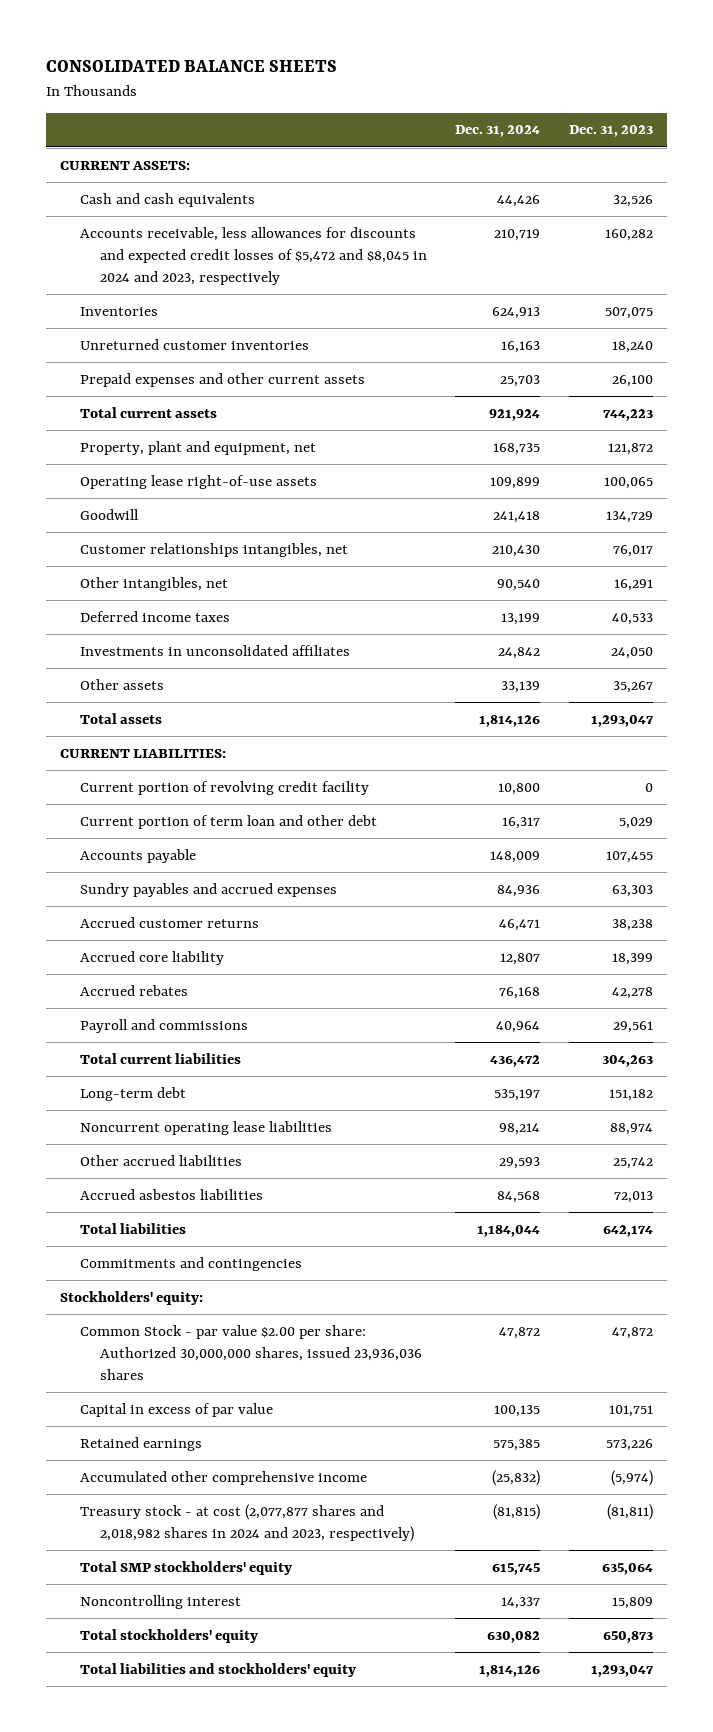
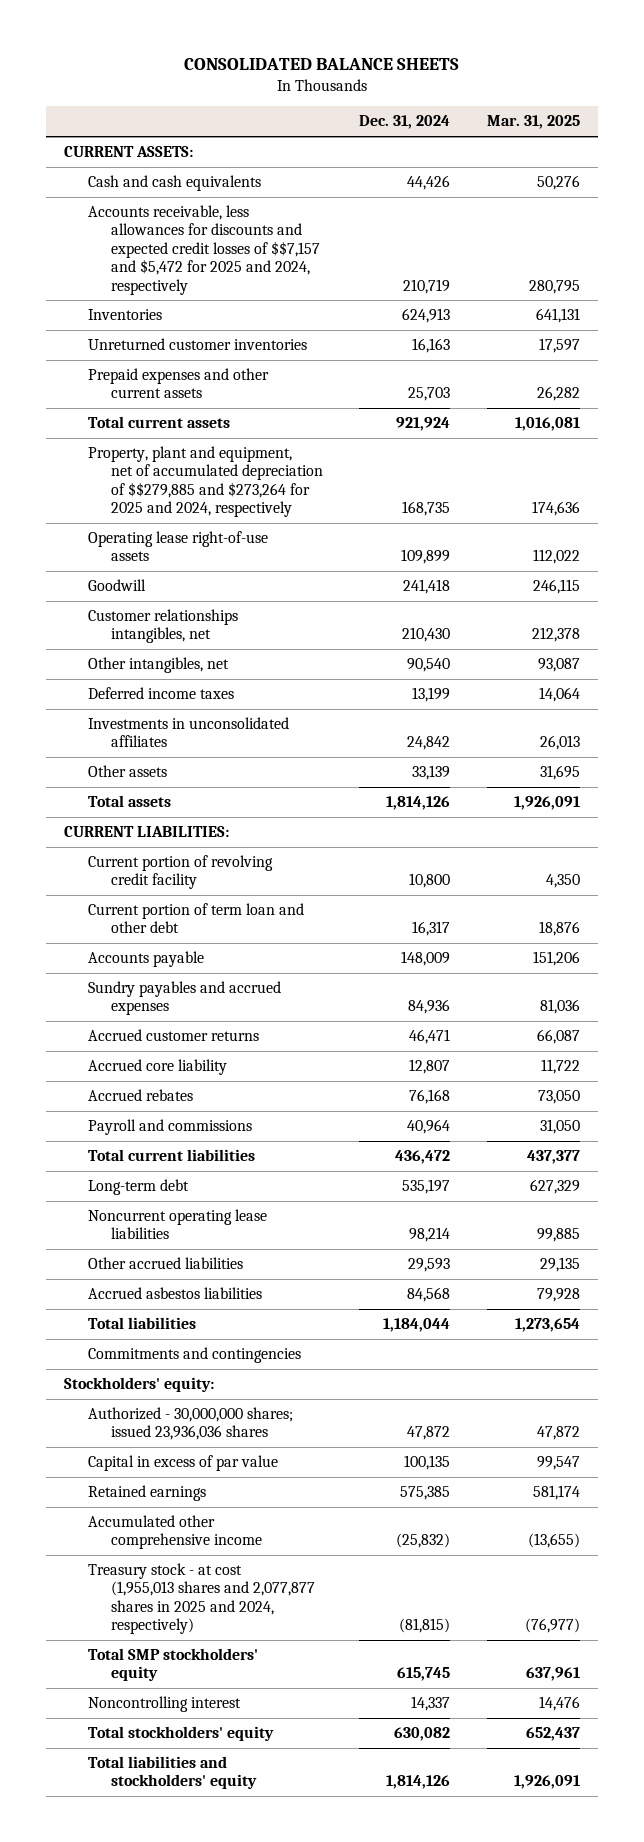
- | Dec. 31, 2024 | Dec. 31, 2023
+ | Dec. 31, 2024 | Mar. 31, 2025
- Accounts receivable, less allowances for discounts and expected credit losses of $5,472 and $8,045 in 2024 and 2023, respectively | 210,719 | 160,282
+ Accounts receivable, less allowances for discounts and expected credit losses of $$7,157 and $5,472 for 2025 and 2024, respectively | 210,719 | 280,795
- Property, plant and equipment, net | 168,735 | 121,872
+ Property, plant and equipment, net of accumulated depreciation of $$279,885 and $273,264 for 2025 and 2024, respectively | 168,735 | 174,636
- Common Stock - par value $2.00 per share: Authorized 30,000,000 shares, issued 23,936,036 shares | 47,872 | 47,872
+ Authorized - 30,000,000 shares; issued 23,936,036 shares | 47,872 | 47,872
- Treasury stock - at cost (2,077,877 shares and 2,018,982 shares in 2024 and 2023, respectively) | (81,815) | (81,811)
+ Treasury stock - at cost (1,955,013 shares and 2,077,877 shares in 2025 and 2024, respectively) | (81,815) | (76,977)

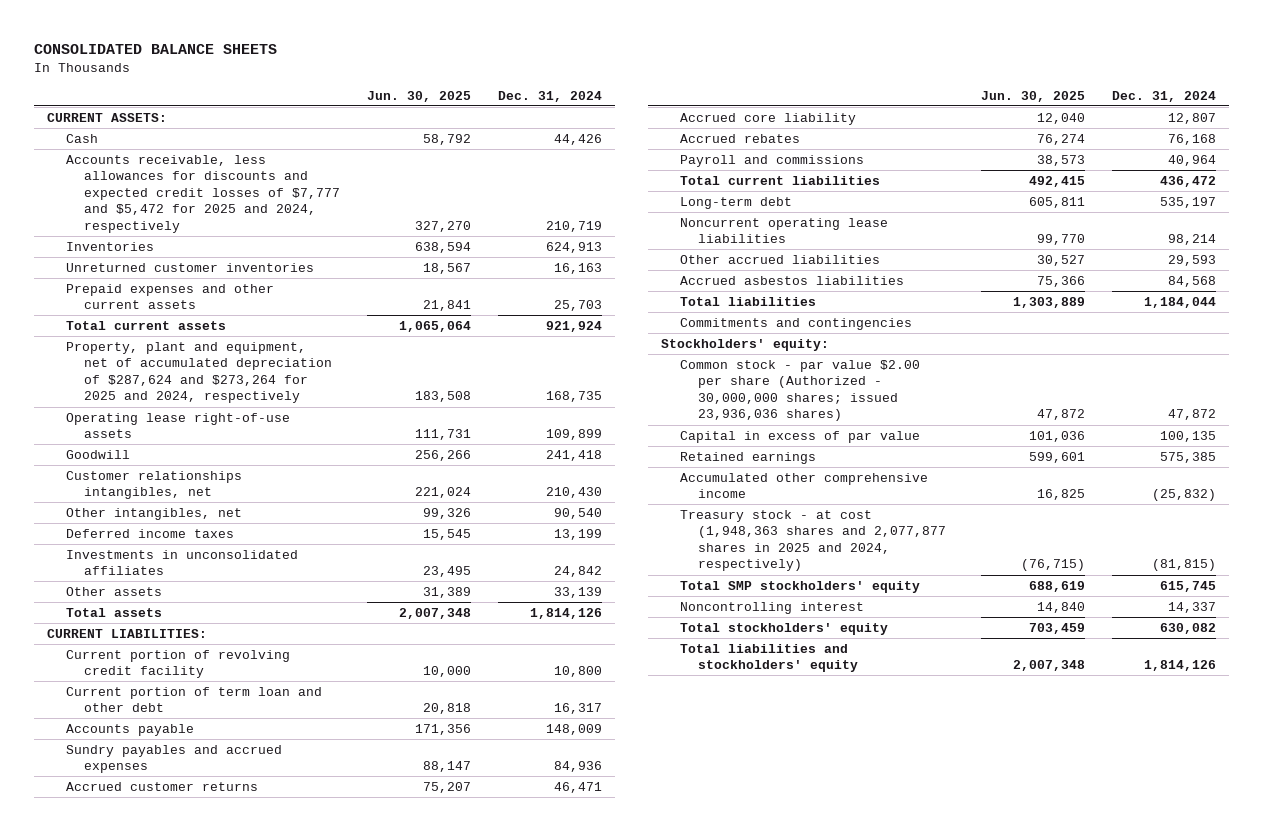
- | Dec. 31, 2024 | Mar. 31, 2025
+ | Jun. 30, 2025 | Dec. 31, 2024
- Cash and cash equivalents | 44,426 | 50,276
- Accounts receivable, less allowances for discounts and expected credit losses of $$7,157 and $5,472 for 2025 and 2024, respectively | 210,719 | 280,795
+ Cash | 58,792 | 44,426
+ Accounts receivable, less allowances for discounts and expected credit losses of $7,777 and $5,472 for 2025 and 2024, respectively | 327,270 | 210,719
- Property, plant and equipment, net of accumulated depreciation of $$279,885 and $273,264 for 2025 and 2024, respectively | 168,735 | 174,636
+ Property, plant and equipment, net of accumulated depreciation of $287,624 and $273,264 for 2025 and 2024, respectively | 183,508 | 168,735
- Authorized - 30,000,000 shares; issued 23,936,036 shares | 47,872 | 47,872
+ Common stock - par value $2.00 per share (Authorized - 30,000,000 shares; issued 23,936,036 shares) | 47,872 | 47,872
- Treasury stock - at cost (1,955,013 shares and 2,077,877 shares in 2025 and 2024, respectively) | (81,815) | (76,977)
+ Treasury stock - at cost (1,948,363 shares and 2,077,877 shares in 2025 and 2024, respectively) | (76,715) | (81,815)

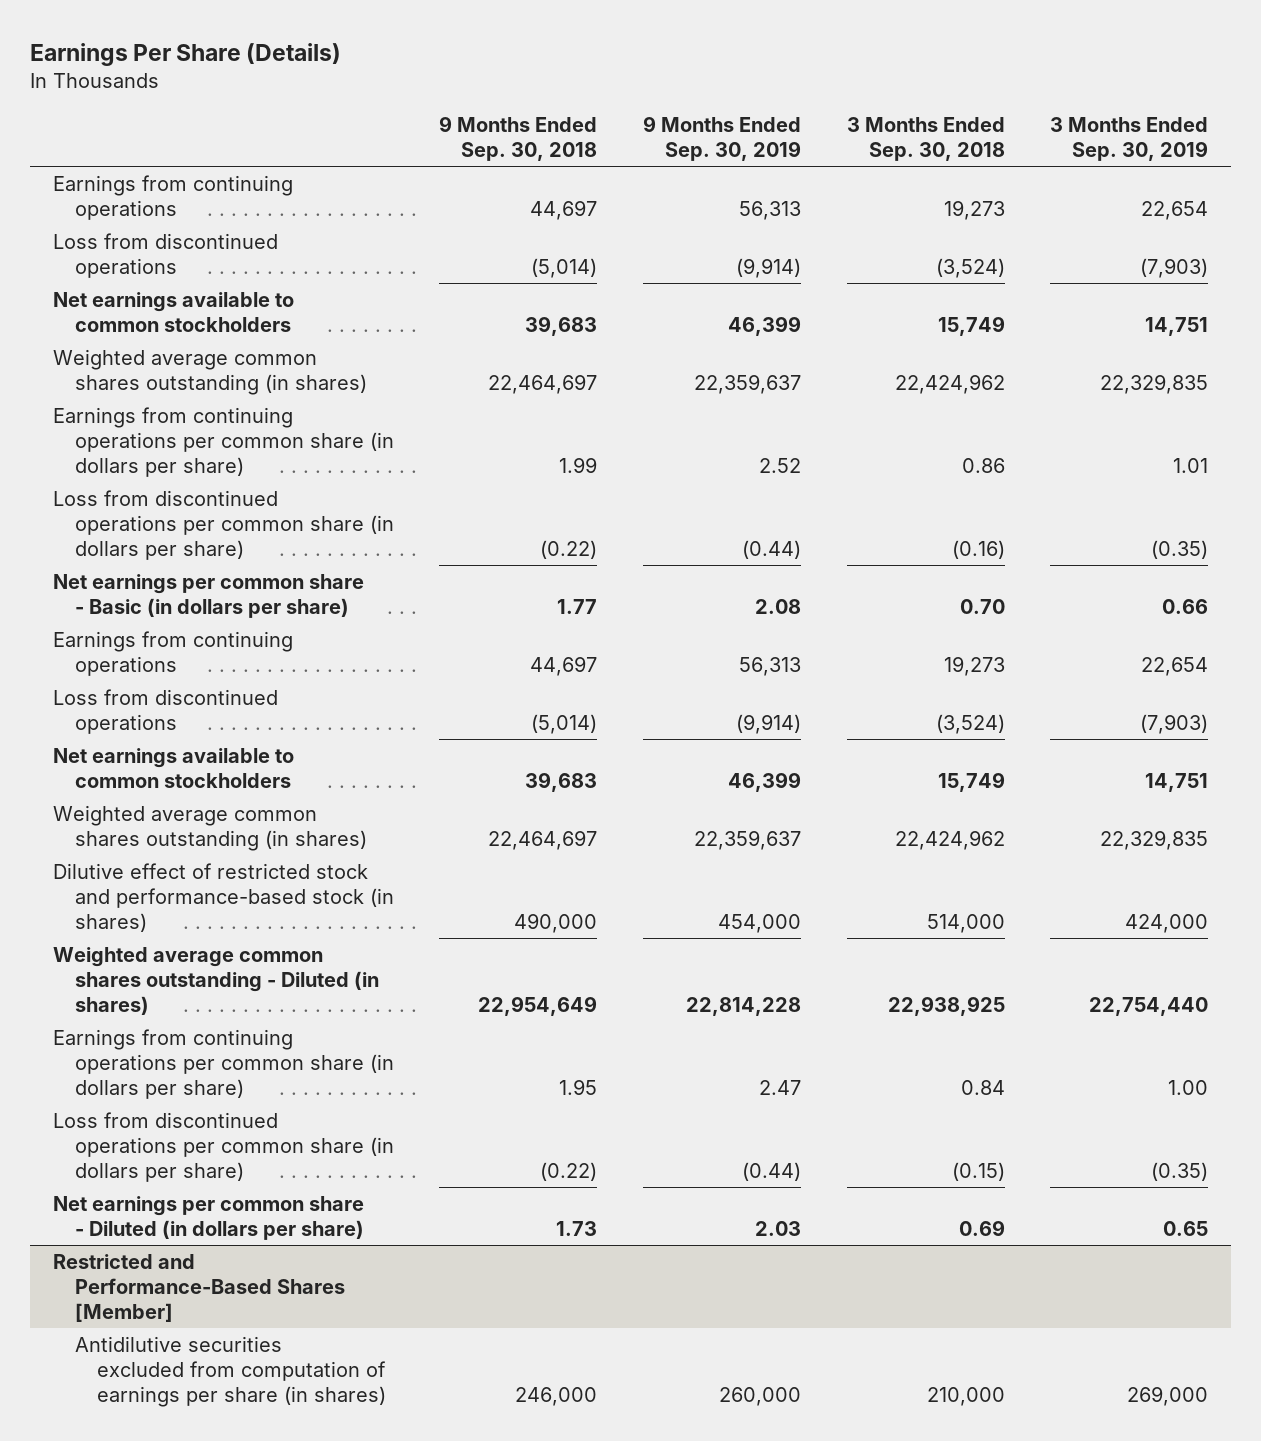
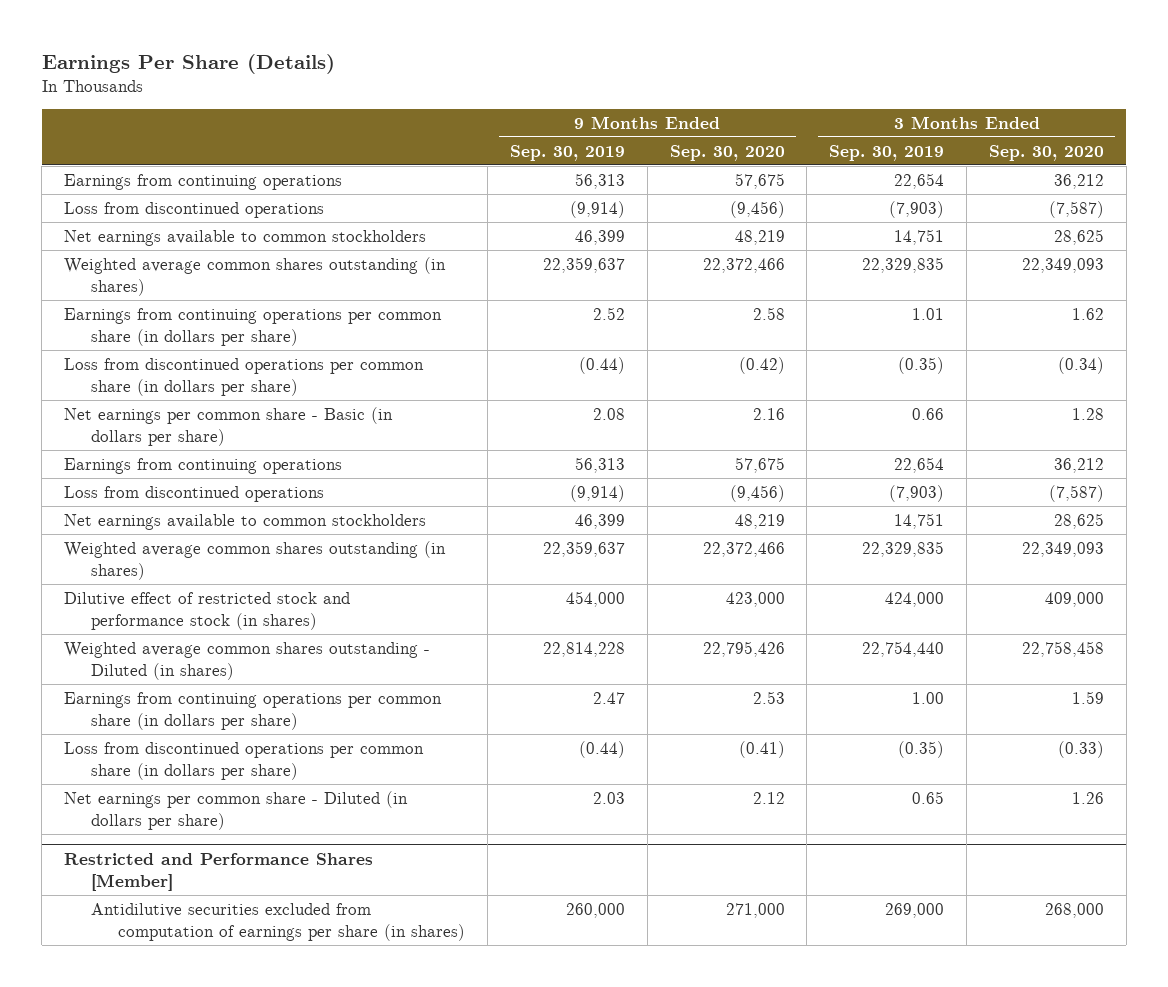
- | 9 Months Ended Sep. 30, 2018 | 9 Months Ended Sep. 30, 2019 | 3 Months Ended Sep. 30, 2018 | 3 Months Ended Sep. 30, 2019
+ | 9 Months Ended Sep. 30, 2019 | 9 Months Ended Sep. 30, 2020 | 3 Months Ended Sep. 30, 2019 | 3 Months Ended Sep. 30, 2020
- Dilutive effect of restricted stock and performance-based stock (in shares) | 490,000 | 454,000 | 514,000 | 424,000
+ Dilutive effect of restricted stock and performance stock (in shares) | 454,000 | 423,000 | 424,000 | 409,000
- Restricted and Performance-Based Shares [Member]
+ Restricted and Performance Shares [Member]

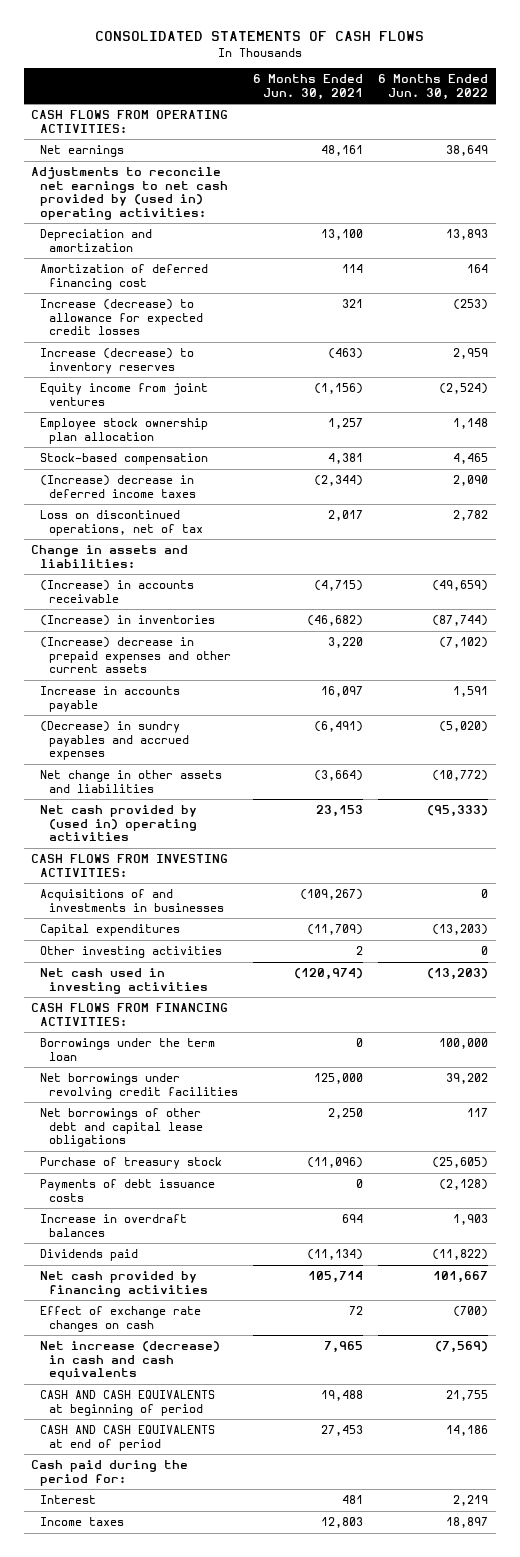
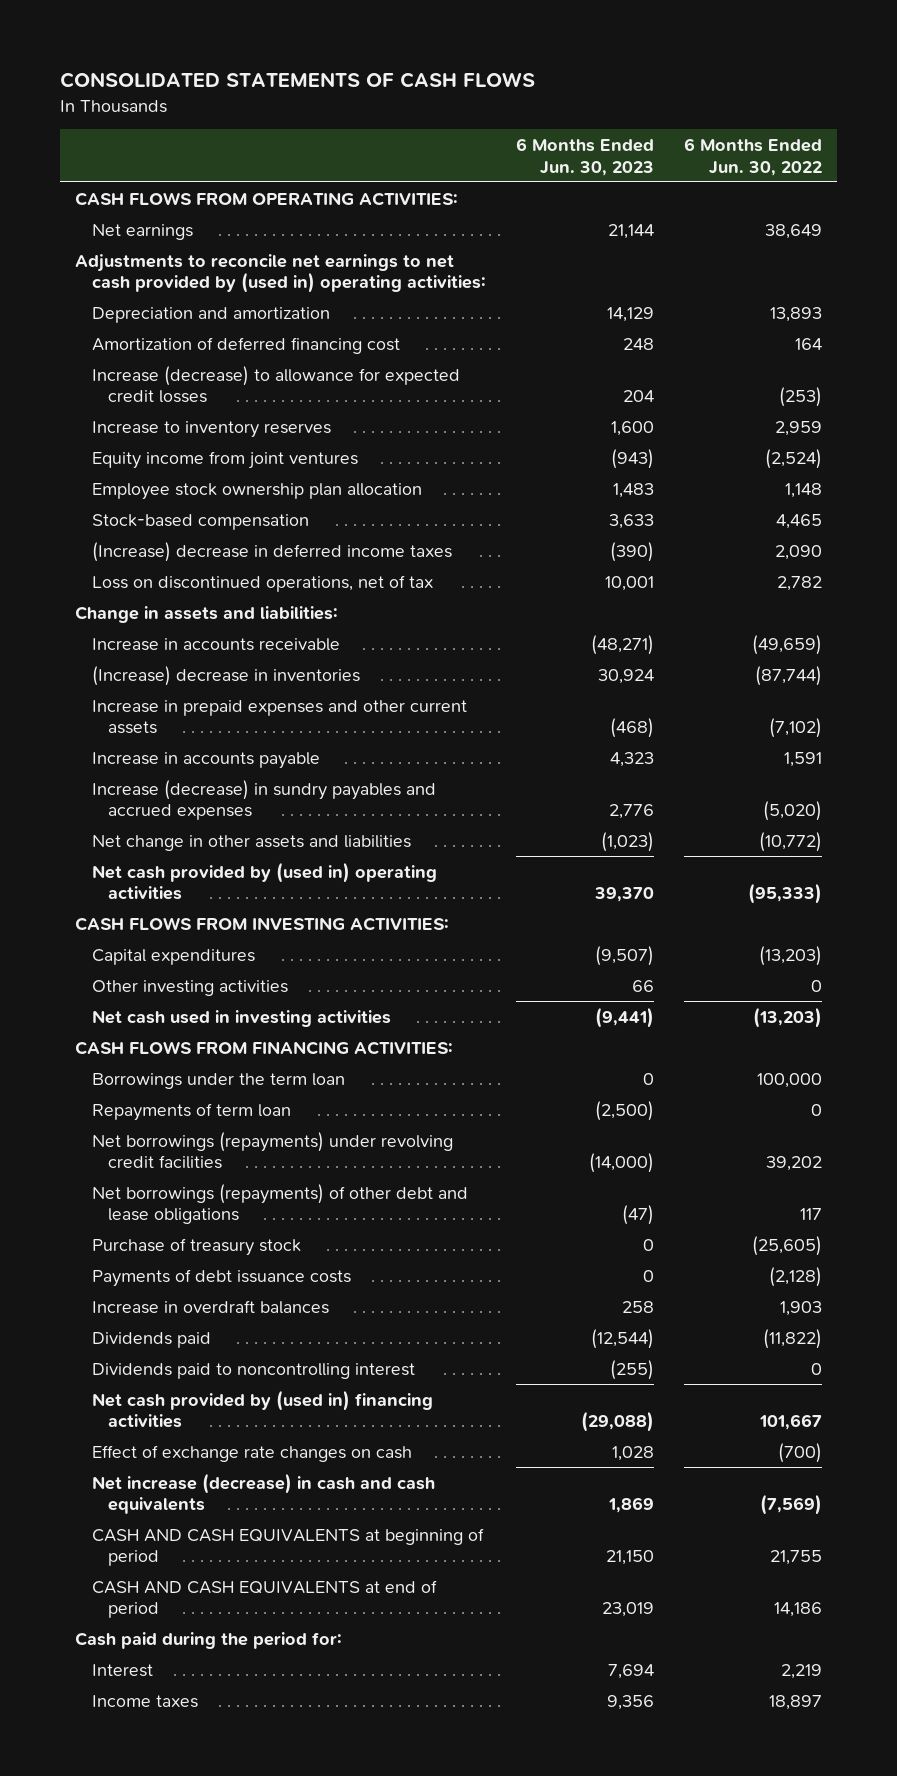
- | 6 Months Ended Jun. 30, 2021 | 6 Months Ended Jun. 30, 2022
+ | 6 Months Ended Jun. 30, 2023 | 6 Months Ended Jun. 30, 2022
- Increase (decrease) to inventory reserves | (463) | 2,959
+ Increase to inventory reserves | 1,600 | 2,959
- (Increase) in accounts receivable | (4,715) | (49,659)
- (Increase) in inventories | (46,682) | (87,744)
- (Increase) decrease in prepaid expenses and other current assets | 3,220 | (7,102)
+ Increase in accounts receivable | (48,271) | (49,659)
+ (Increase) decrease in inventories | 30,924 | (87,744)
+ Increase in prepaid expenses and other current assets | (468) | (7,102)
- (Decrease) in sundry payables and accrued expenses | (6,491) | (5,020)
+ Increase (decrease) in sundry payables and accrued expenses | 2,776 | (5,020)
- Acquisitions of and investments in businesses | (109,267) | 0
- Net borrowings under revolving credit facilities | 125,000 | 39,202
- Net borrowings of other debt and capital lease obligations | 2,250 | 117
+ Repayments of term loan | (2,500) | 0
+ Net borrowings (repayments) under revolving credit facilities | (14,000) | 39,202
+ Net borrowings (repayments) of other debt and lease obligations | (47) | 117
- Net cash provided by financing activities | 105,714 | 101,667
+ Dividends paid to noncontrolling interest | (255) | 0
+ Net cash provided by (used in) financing activities | (29,088) | 101,667

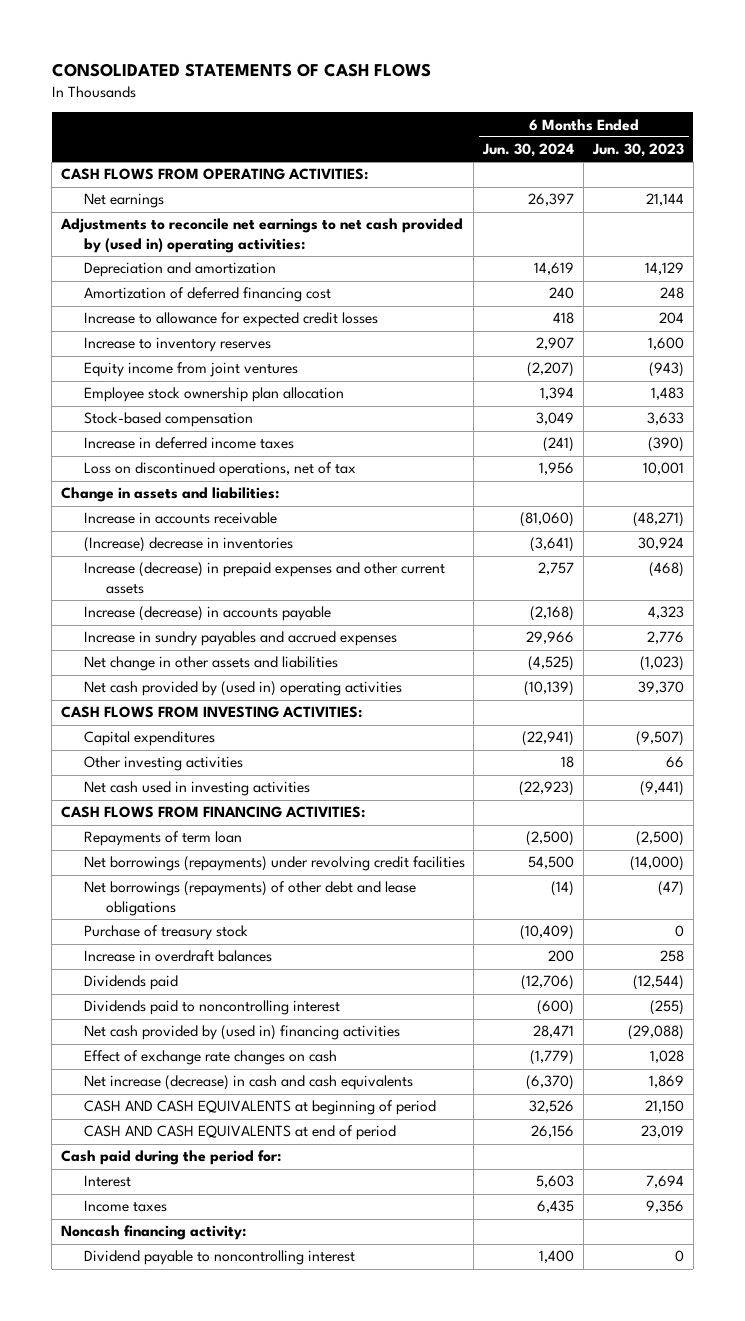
- | 6 Months Ended Jun. 30, 2023 | 6 Months Ended Jun. 30, 2022
+ | 6 Months Ended Jun. 30, 2024 | 6 Months Ended Jun. 30, 2023
- Increase (decrease) to allowance for expected credit losses | 204 | (253)
+ Increase to allowance for expected credit losses | 418 | 204
- (Increase) decrease in deferred income taxes | (390) | 2,090
+ Increase in deferred income taxes | (241) | (390)
- Increase in prepaid expenses and other current assets | (468) | (7,102)
- Increase in accounts payable | 4,323 | 1,591
- Increase (decrease) in sundry payables and accrued expenses | 2,776 | (5,020)
+ Increase (decrease) in prepaid expenses and other current assets | 2,757 | (468)
+ Increase (decrease) in accounts payable | (2,168) | 4,323
+ Increase in sundry payables and accrued expenses | 29,966 | 2,776
- Borrowings under the term loan | 0 | 100,000
- Payments of debt issuance costs | 0 | (2,128)
+ Noncash financing activity:
+ Dividend payable to noncontrolling interest | 1,400 | 0

